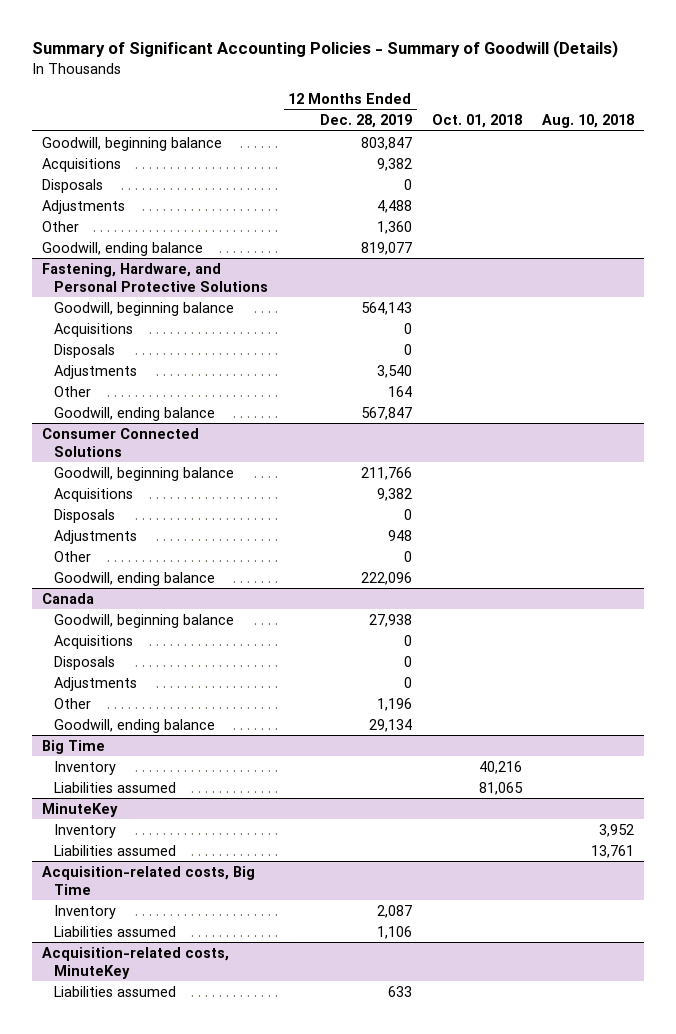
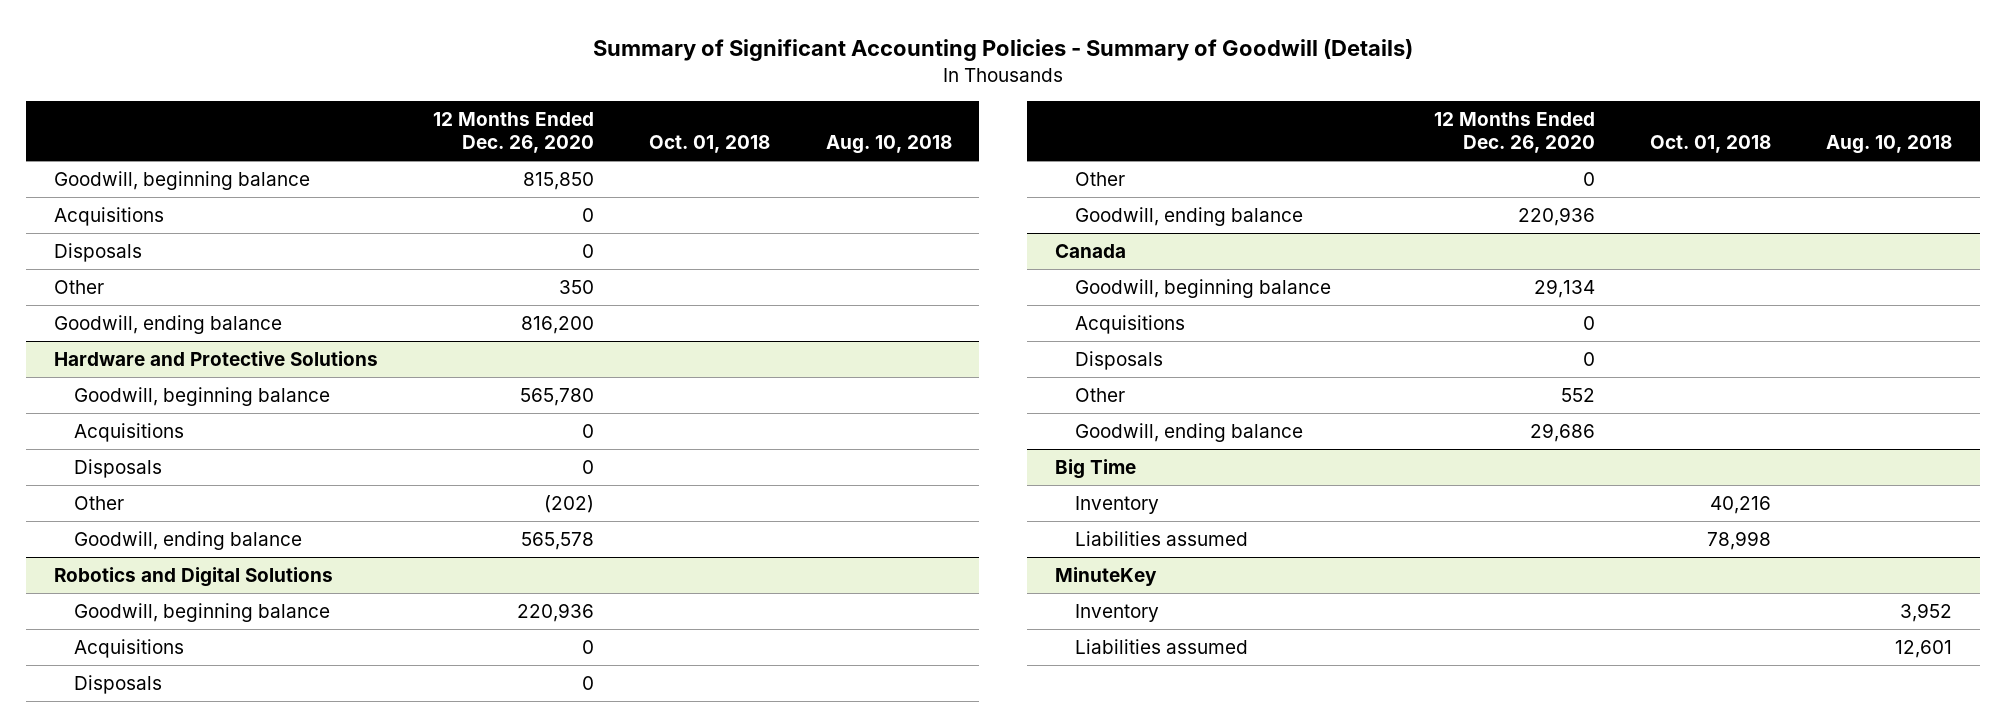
- | 12 Months Ended Dec. 28, 2019 | Oct. 01, 2018 | Aug. 10, 2018
+ | 12 Months Ended Dec. 26, 2020 | Oct. 01, 2018 | Aug. 10, 2018
- Adjustments | 4,488 | |
- Fastening, Hardware, and Personal Protective Solutions
+ Hardware and Protective Solutions
- Adjustments | 3,540 | |
- Consumer Connected Solutions
+ Robotics and Digital Solutions
- Adjustments | 948 | |
@ Canada
- Adjustments | 0 | |
@ Big Time
- Liabilities assumed | | 81,065 |
+ Liabilities assumed | | 78,998 |
@ MinuteKey
- Liabilities assumed | | | 13,761
- Acquisition-related costs, Big Time
- Inventory | 2,087 | |
- Liabilities assumed | 1,106 | |
- Acquisition-related costs, MinuteKey
- Liabilities assumed | 633 | |
@ MinuteKey
+ Liabilities assumed | | | 12,601

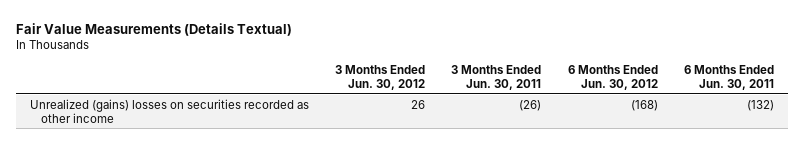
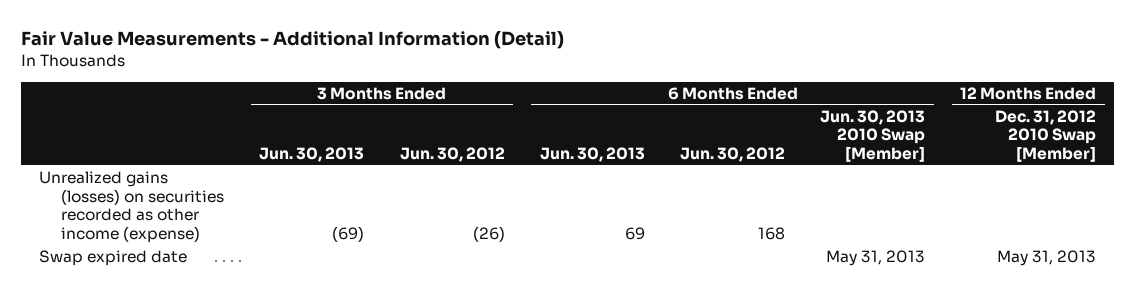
- Fair Value Measurements (Details Textual)
+ Fair Value Measurements - Additional Information (Detail)
- | 3 Months Ended Jun. 30, 2012 | 3 Months Ended Jun. 30, 2011 | 6 Months Ended Jun. 30, 2012 | 6 Months Ended Jun. 30, 2011
+ | 3 Months Ended Jun. 30, 2013 | 3 Months Ended Jun. 30, 2012 | 6 Months Ended Jun. 30, 2013 | 6 Months Ended Jun. 30, 2012 | 6 Months Ended Jun. 30, 2013 2010 Swap [Member] | 12 Months Ended Dec. 31, 2012 2010 Swap [Member]
- Unrealized (gains) losses on securities recorded as other income | 26 | (26) | (168) | (132)
+ Unrealized gains (losses) on securities recorded as other income (expense) | (69) | (26) | 69 | 168 | |
+ Swap expired date | | | | | May 31, 2013 | May 31, 2013

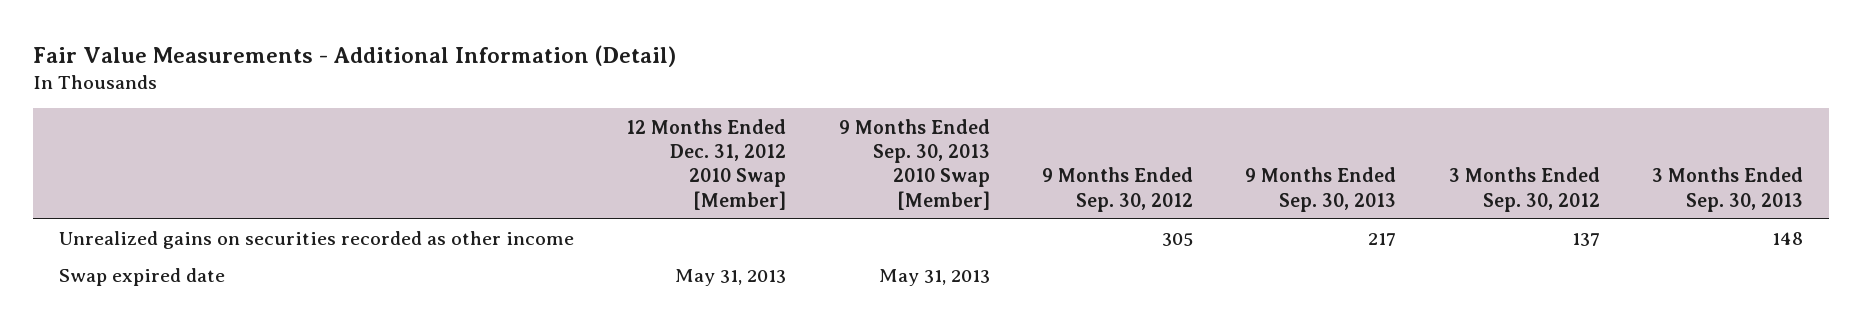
- | 3 Months Ended Jun. 30, 2013 | 3 Months Ended Jun. 30, 2012 | 6 Months Ended Jun. 30, 2013 | 6 Months Ended Jun. 30, 2012 | 6 Months Ended Jun. 30, 2013 2010 Swap [Member] | 12 Months Ended Dec. 31, 2012 2010 Swap [Member]
+ | 12 Months Ended Dec. 31, 2012 2010 Swap [Member] | 9 Months Ended Sep. 30, 2013 2010 Swap [Member] | 9 Months Ended Sep. 30, 2012 | 9 Months Ended Sep. 30, 2013 | 3 Months Ended Sep. 30, 2012 | 3 Months Ended Sep. 30, 2013
- Unrealized gains (losses) on securities recorded as other income (expense) | (69) | (26) | 69 | 168 | |
+ Unrealized gains on securities recorded as other income | | | 305 | 217 | 137 | 148

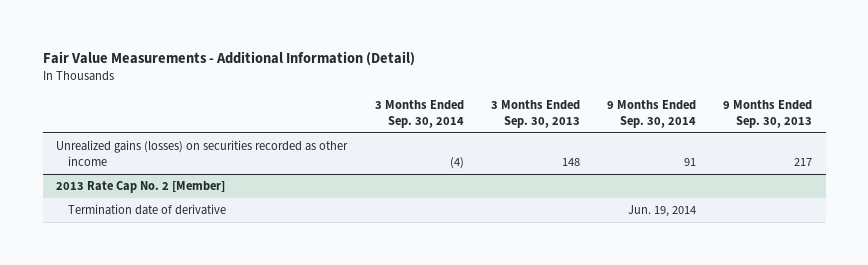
- | 12 Months Ended Dec. 31, 2012 2010 Swap [Member] | 9 Months Ended Sep. 30, 2013 2010 Swap [Member] | 9 Months Ended Sep. 30, 2012 | 9 Months Ended Sep. 30, 2013 | 3 Months Ended Sep. 30, 2012 | 3 Months Ended Sep. 30, 2013
+ | 3 Months Ended Sep. 30, 2014 | 3 Months Ended Sep. 30, 2013 | 9 Months Ended Sep. 30, 2014 | 9 Months Ended Sep. 30, 2013
- Unrealized gains on securities recorded as other income | | | 305 | 217 | 137 | 148
- Swap expired date | May 31, 2013 | May 31, 2013 | | | |
+ Unrealized gains (losses) on securities recorded as other income | (4) | 148 | 91 | 217
+ 2013 Rate Cap No. 2 [Member]
+ Termination date of derivative | | | Jun. 19, 2014 |

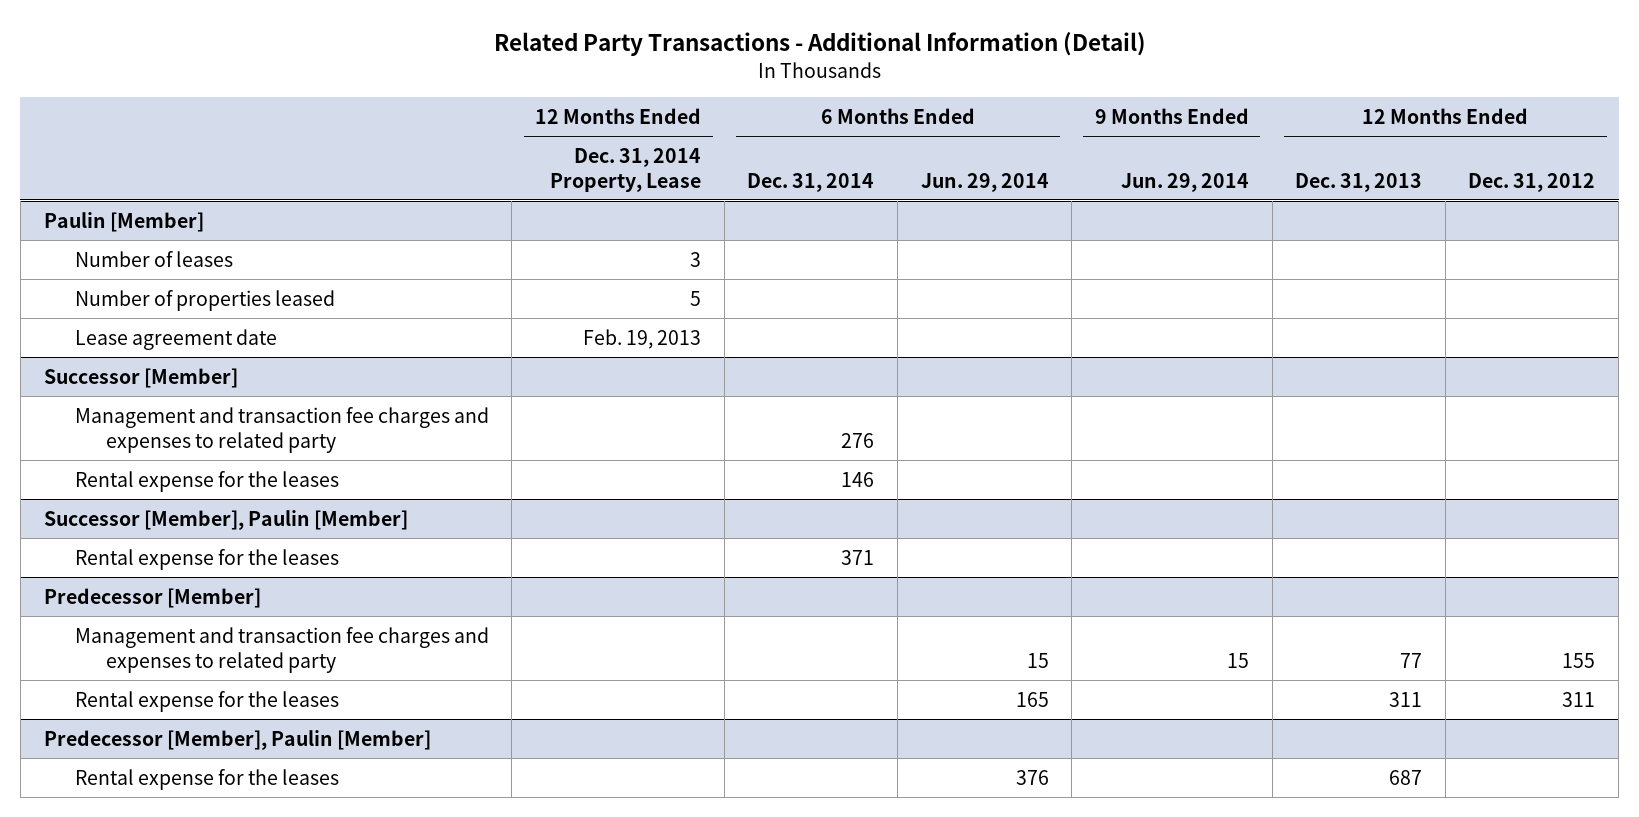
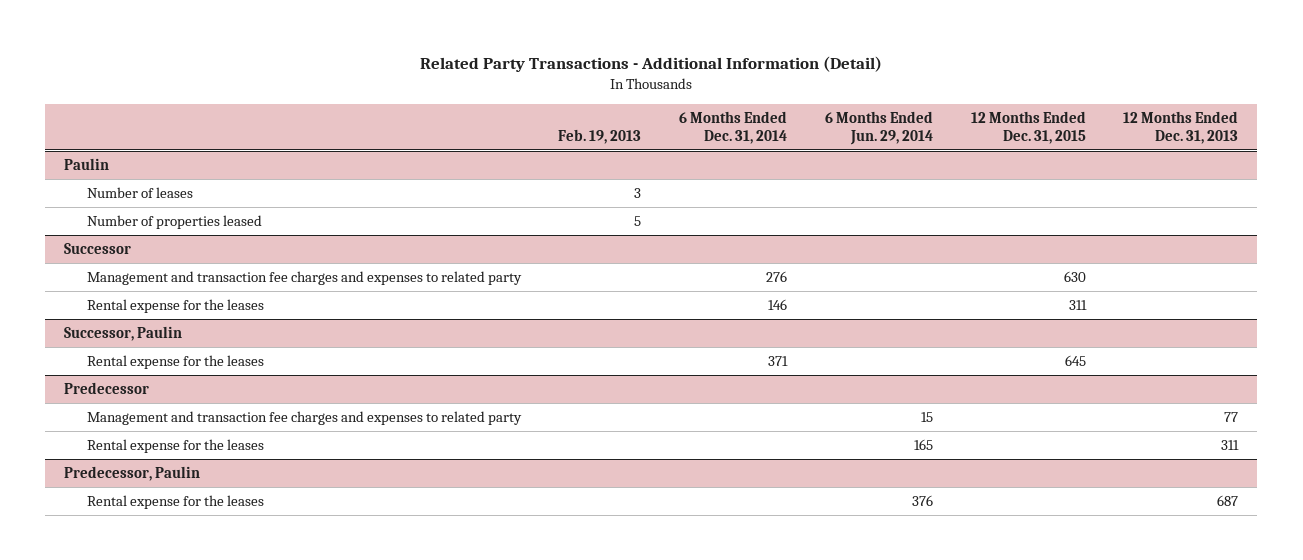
- | 12 Months Ended Dec. 31, 2014 Property, Lease | 6 Months Ended Dec. 31, 2014 | 6 Months Ended Jun. 29, 2014 | 9 Months Ended Jun. 29, 2014 | 12 Months Ended Dec. 31, 2013 | 12 Months Ended Dec. 31, 2012
+ | Feb. 19, 2013 | 6 Months Ended Dec. 31, 2014 | 6 Months Ended Jun. 29, 2014 | 12 Months Ended Dec. 31, 2015 | 12 Months Ended Dec. 31, 2013
- Paulin [Member]
+ Paulin
- Lease agreement date | Feb. 19, 2013 | | | | |
- Successor [Member]
+ Successor
- Successor [Member], Paulin [Member]
+ Successor, Paulin
- Predecessor [Member]
+ Predecessor
- Predecessor [Member], Paulin [Member]
+ Predecessor, Paulin

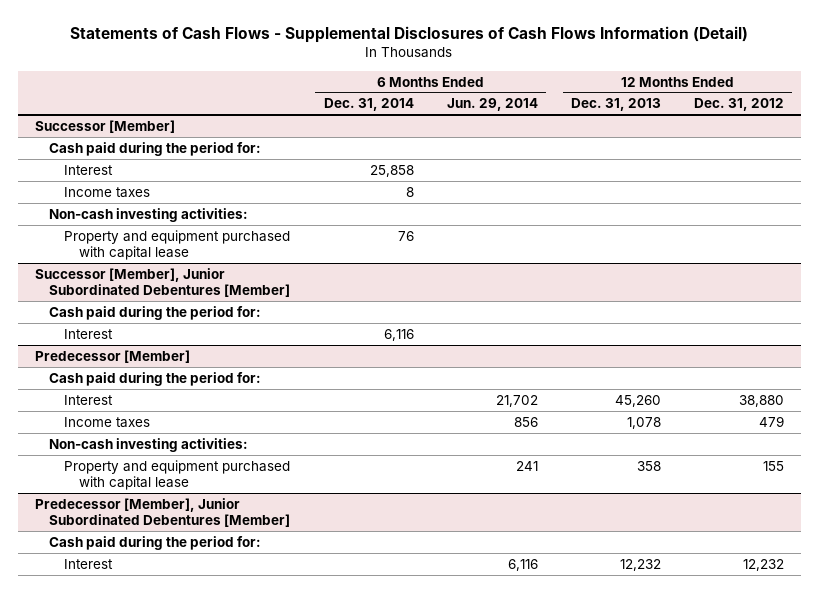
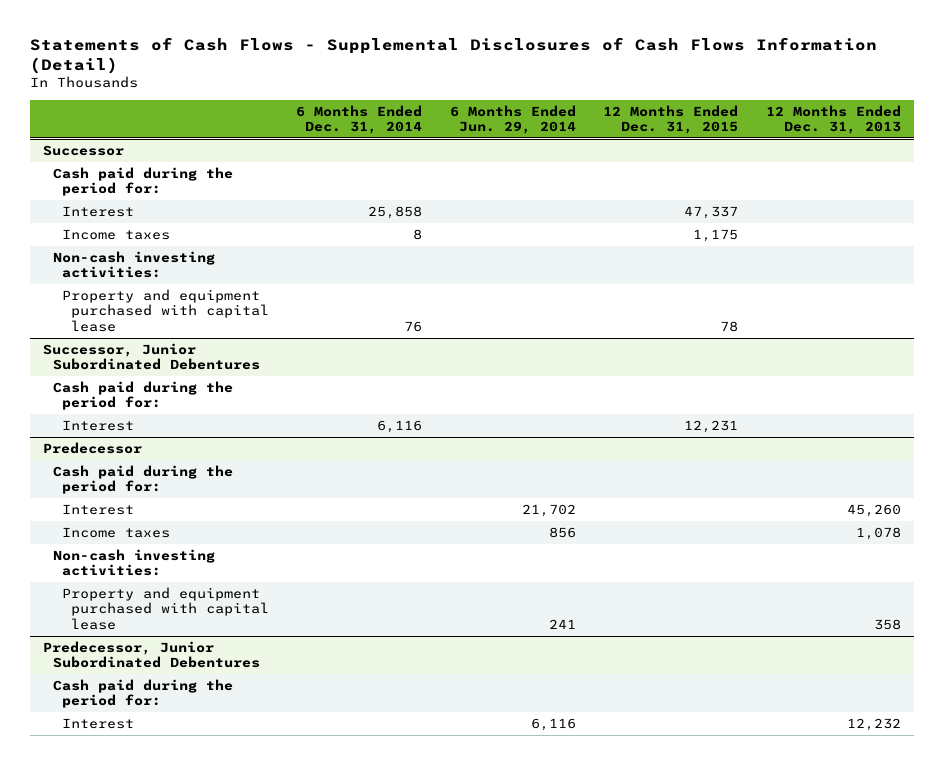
- | 6 Months Ended Dec. 31, 2014 | 6 Months Ended Jun. 29, 2014 | 12 Months Ended Dec. 31, 2013 | 12 Months Ended Dec. 31, 2012
+ | 6 Months Ended Dec. 31, 2014 | 6 Months Ended Jun. 29, 2014 | 12 Months Ended Dec. 31, 2015 | 12 Months Ended Dec. 31, 2013
- Successor [Member]
+ Successor
- Successor [Member], Junior Subordinated Debentures [Member]
+ Successor, Junior Subordinated Debentures
- Predecessor [Member]
+ Predecessor
- Predecessor [Member], Junior Subordinated Debentures [Member]
+ Predecessor, Junior Subordinated Debentures

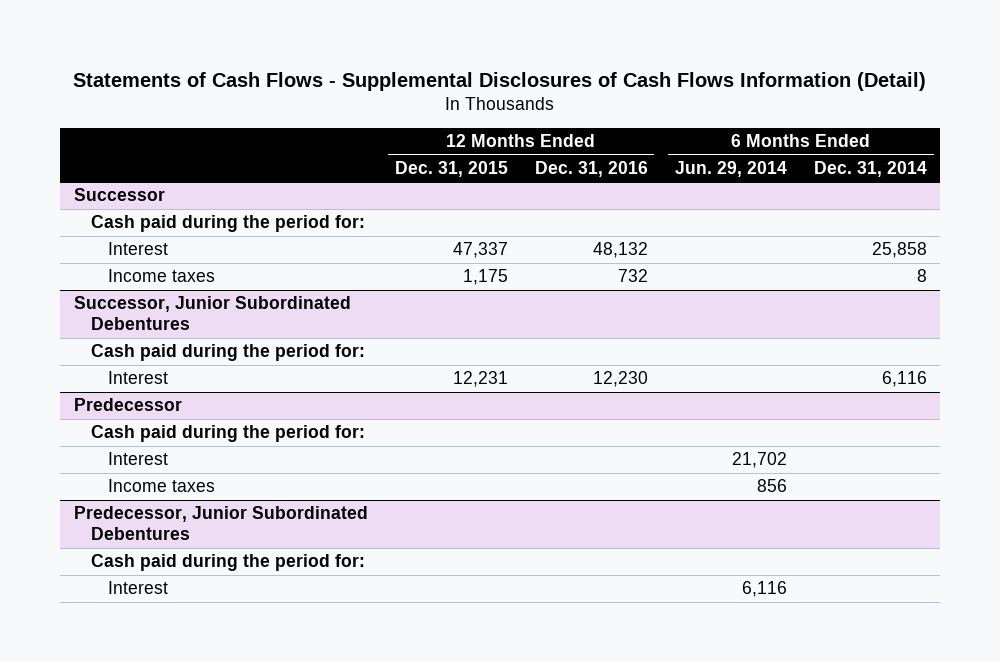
- | 6 Months Ended Dec. 31, 2014 | 6 Months Ended Jun. 29, 2014 | 12 Months Ended Dec. 31, 2015 | 12 Months Ended Dec. 31, 2013
+ | 12 Months Ended Dec. 31, 2015 | 12 Months Ended Dec. 31, 2016 | 6 Months Ended Jun. 29, 2014 | 6 Months Ended Dec. 31, 2014
@ Successor
- Non-cash investing activities:
- Property and equipment purchased with capital lease | 76 | | 78 |
@ Predecessor
- Non-cash investing activities:
- Property and equipment purchased with capital lease | | 241 | | 358

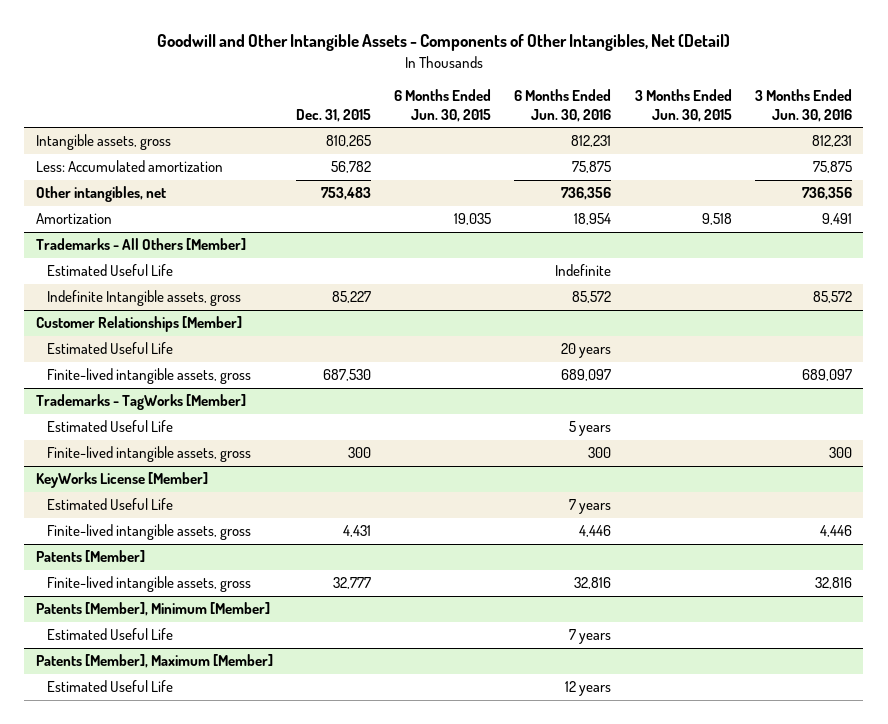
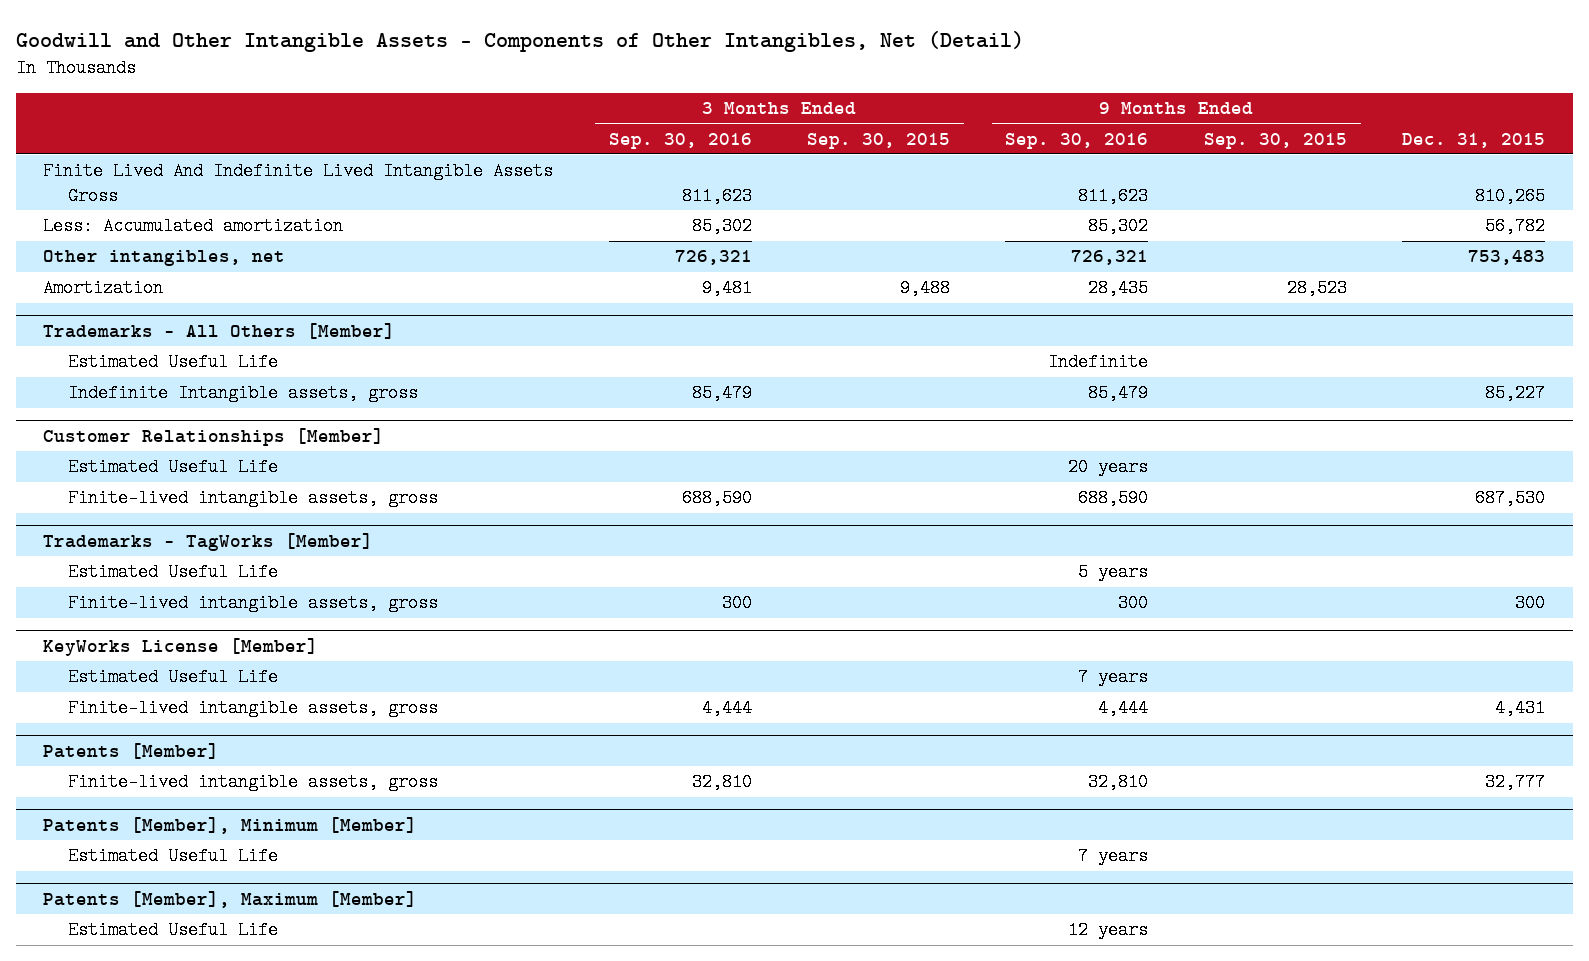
- | Dec. 31, 2015 | 6 Months Ended Jun. 30, 2015 | 6 Months Ended Jun. 30, 2016 | 3 Months Ended Jun. 30, 2015 | 3 Months Ended Jun. 30, 2016
+ | 3 Months Ended Sep. 30, 2016 | 3 Months Ended Sep. 30, 2015 | 9 Months Ended Sep. 30, 2016 | 9 Months Ended Sep. 30, 2015 | Dec. 31, 2015
- Intangible assets, gross | 810,265 | | 812,231 | | 812,231
+ Finite Lived And Indefinite Lived Intangible Assets Gross | 811,623 | | 811,623 | | 810,265

